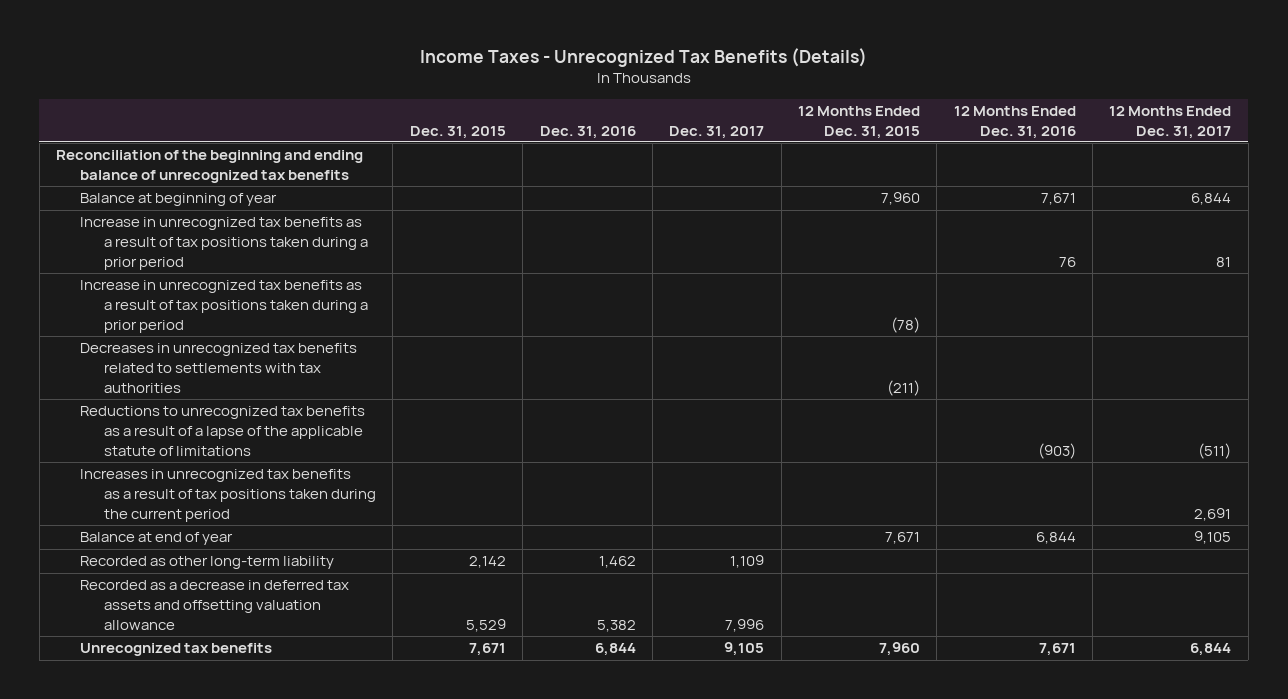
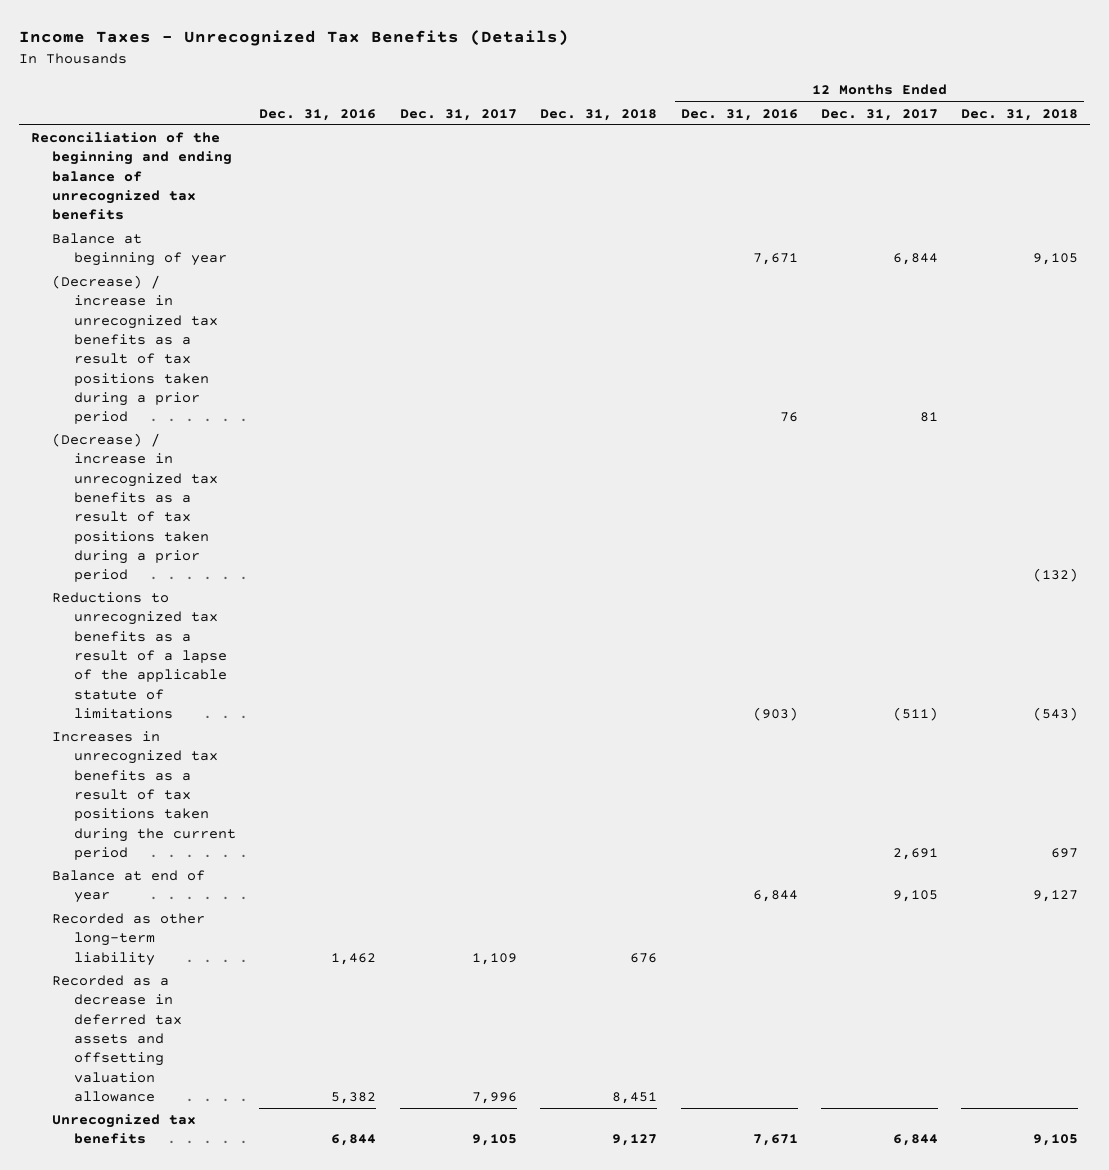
- | Dec. 31, 2015 | Dec. 31, 2016 | Dec. 31, 2017 | 12 Months Ended Dec. 31, 2015 | 12 Months Ended Dec. 31, 2016 | 12 Months Ended Dec. 31, 2017
+ | Dec. 31, 2016 | Dec. 31, 2017 | Dec. 31, 2018 | 12 Months Ended Dec. 31, 2016 | 12 Months Ended Dec. 31, 2017 | 12 Months Ended Dec. 31, 2018
- Increase in unrecognized tax benefits as a result of tax positions taken during a prior period | | | | | 76 | 81
- Increase in unrecognized tax benefits as a result of tax positions taken during a prior period | | | | (78) | |
- Decreases in unrecognized tax benefits related to settlements with tax authorities | | | | (211) | |
+ (Decrease) / increase in unrecognized tax benefits as a result of tax positions taken during a prior period | | | | 76 | 81 |
+ (Decrease) / increase in unrecognized tax benefits as a result of tax positions taken during a prior period | | | | | | (132)

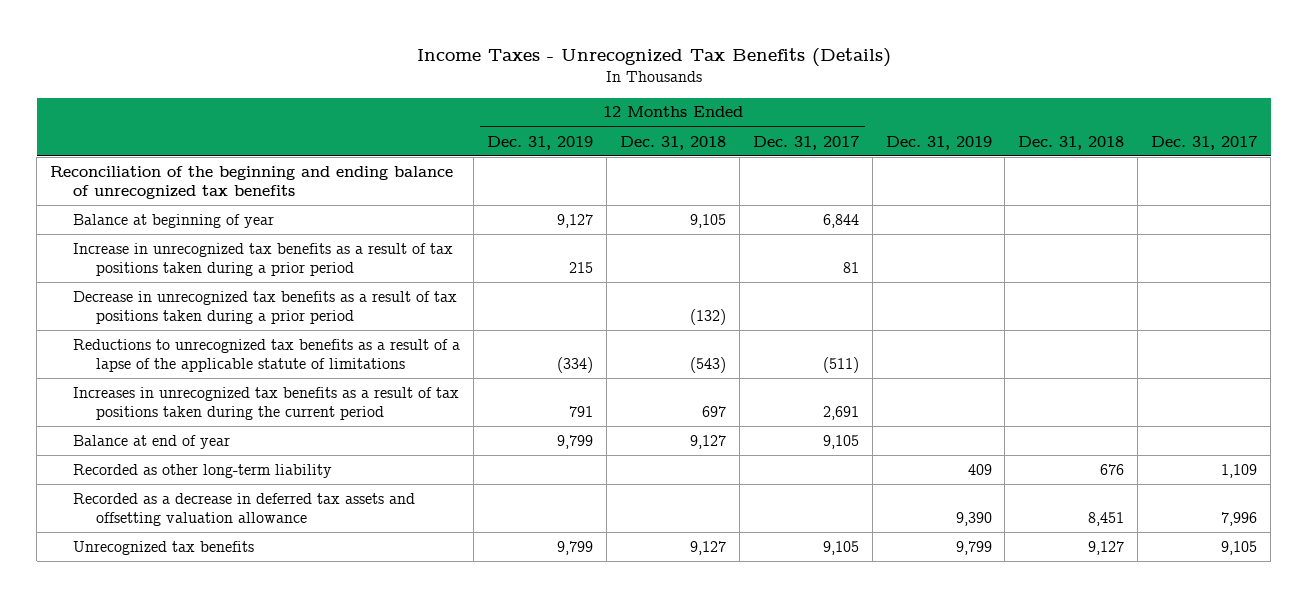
- | Dec. 31, 2016 | Dec. 31, 2017 | Dec. 31, 2018 | 12 Months Ended Dec. 31, 2016 | 12 Months Ended Dec. 31, 2017 | 12 Months Ended Dec. 31, 2018
+ | 12 Months Ended Dec. 31, 2019 | 12 Months Ended Dec. 31, 2018 | 12 Months Ended Dec. 31, 2017 | Dec. 31, 2019 | Dec. 31, 2018 | Dec. 31, 2017
- (Decrease) / increase in unrecognized tax benefits as a result of tax positions taken during a prior period | | | | 76 | 81 |
- (Decrease) / increase in unrecognized tax benefits as a result of tax positions taken during a prior period | | | | | | (132)
+ Increase in unrecognized tax benefits as a result of tax positions taken during a prior period | 215 | | 81 | | |
+ Decrease in unrecognized tax benefits as a result of tax positions taken during a prior period | | (132) | | | |
- Unrecognized tax benefits | 6,844 | 9,105 | 9,127 | 7,671 | 6,844 | 9,105
+ Unrecognized tax benefits | 9,799 | 9,127 | 9,105 | 9,799 | 9,127 | 9,105

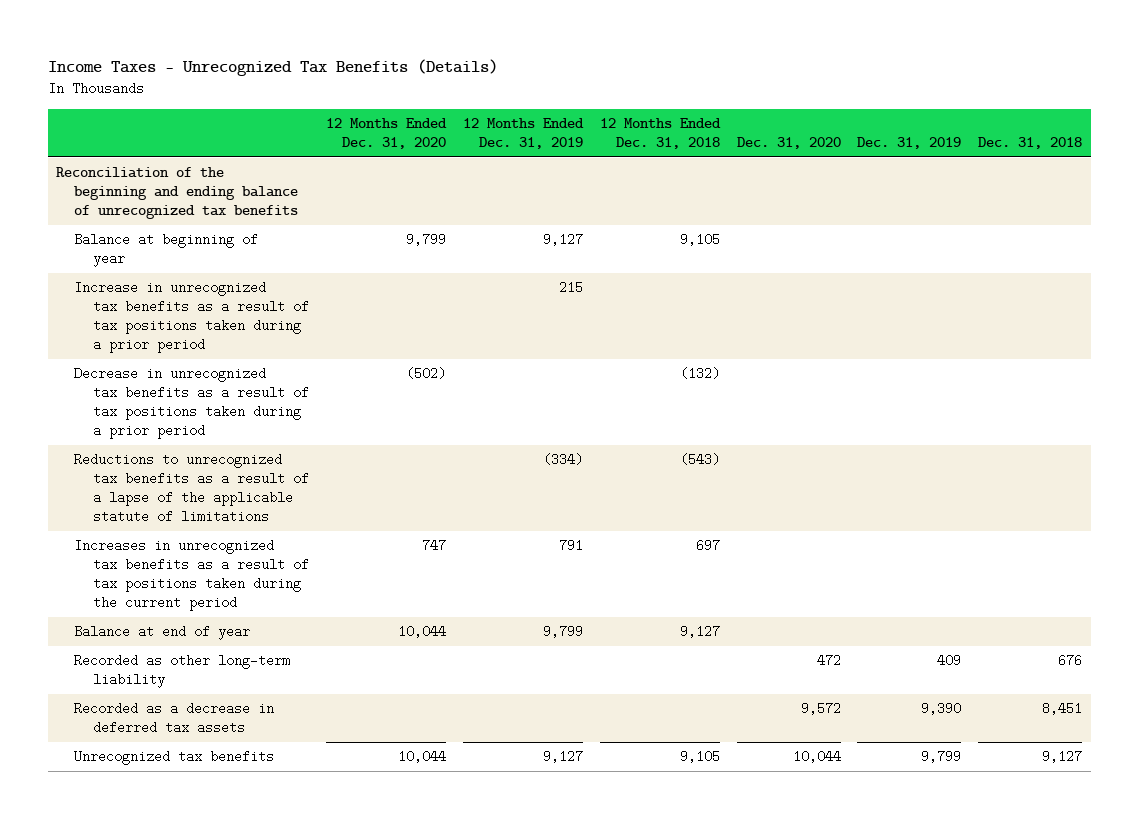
- | 12 Months Ended Dec. 31, 2019 | 12 Months Ended Dec. 31, 2018 | 12 Months Ended Dec. 31, 2017 | Dec. 31, 2019 | Dec. 31, 2018 | Dec. 31, 2017
+ | 12 Months Ended Dec. 31, 2020 | 12 Months Ended Dec. 31, 2019 | 12 Months Ended Dec. 31, 2018 | Dec. 31, 2020 | Dec. 31, 2019 | Dec. 31, 2018
- Recorded as a decrease in deferred tax assets and offsetting valuation allowance | | | | 9,390 | 8,451 | 7,996
- Unrecognized tax benefits | 9,799 | 9,127 | 9,105 | 9,799 | 9,127 | 9,105
+ Recorded as a decrease in deferred tax assets | | | | 9,572 | 9,390 | 8,451
+ Unrecognized tax benefits | 10,044 | 9,127 | 9,105 | 10,044 | 9,799 | 9,127

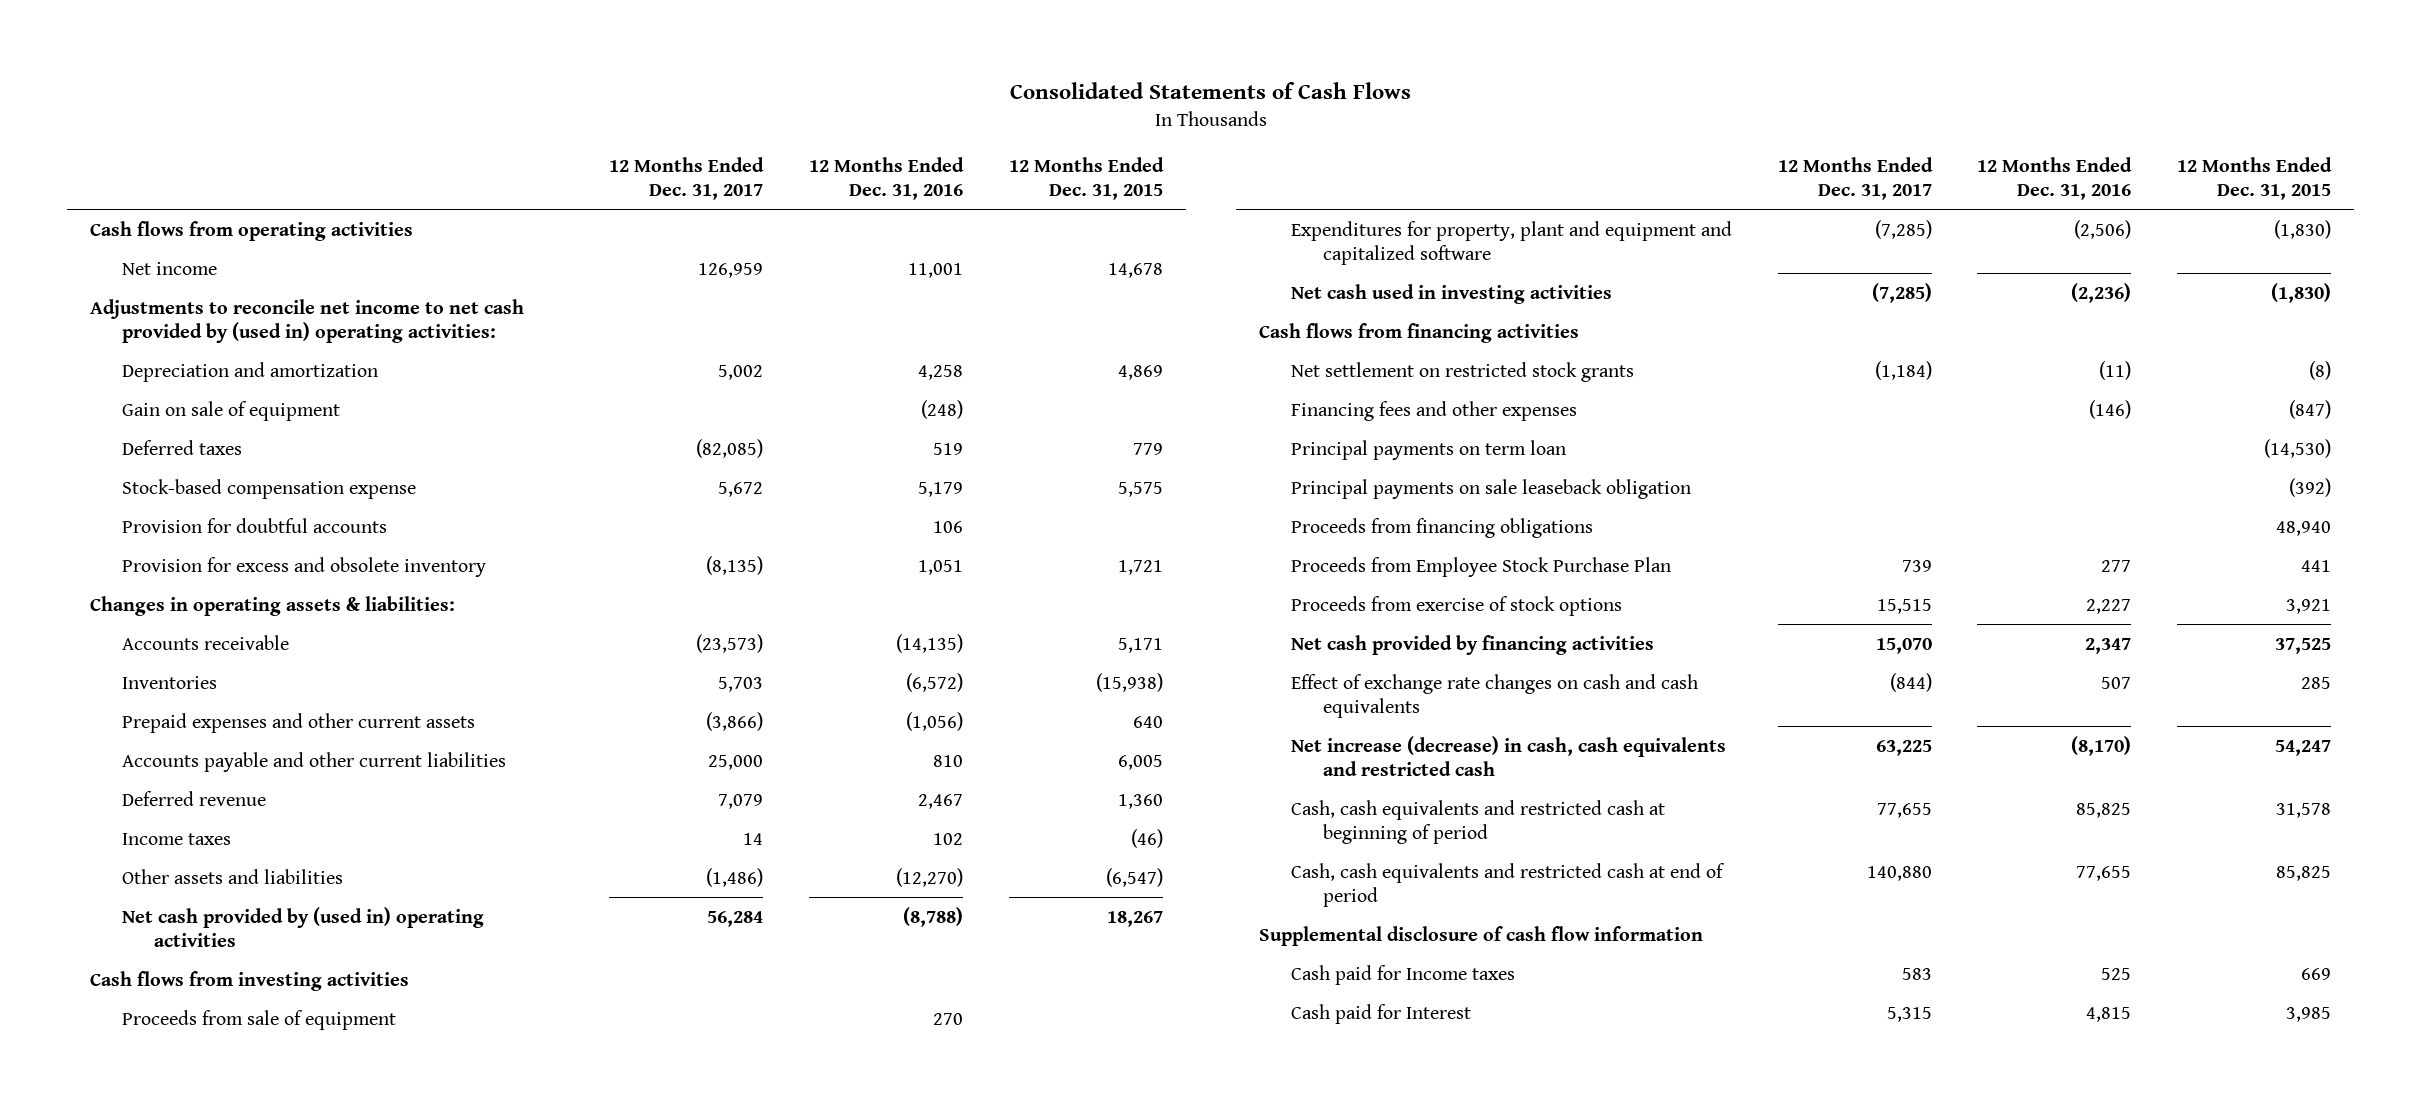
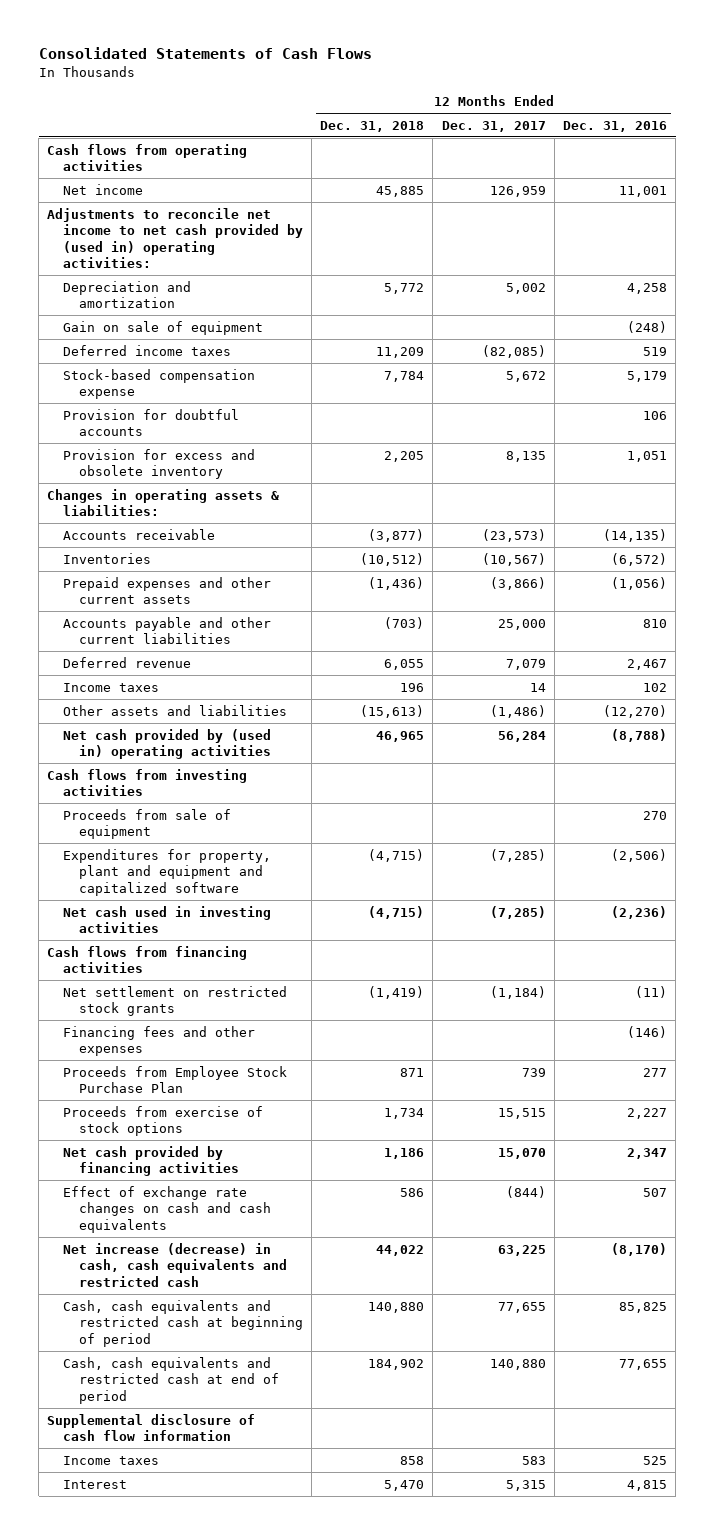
- | 12 Months Ended Dec. 31, 2017 | 12 Months Ended Dec. 31, 2016 | 12 Months Ended Dec. 31, 2015
+ | 12 Months Ended Dec. 31, 2018 | 12 Months Ended Dec. 31, 2017 | 12 Months Ended Dec. 31, 2016
- Deferred taxes | (82,085) | 519 | 779
+ Deferred income taxes | 11,209 | (82,085) | 519
- Provision for excess and obsolete inventory | (8,135) | 1,051 | 1,721
+ Provision for excess and obsolete inventory | 2,205 | 8,135 | 1,051
- Inventories | 5,703 | (6,572) | (15,938)
+ Inventories | (10,512) | (10,567) | (6,572)
- Principal payments on term loan | | | (14,530)
- Principal payments on sale leaseback obligation | | | (392)
- Proceeds from financing obligations | | | 48,940
- Cash paid for Income taxes | 583 | 525 | 669
- Cash paid for Interest | 5,315 | 4,815 | 3,985
+ Income taxes | 858 | 583 | 525
+ Interest | 5,470 | 5,315 | 4,815

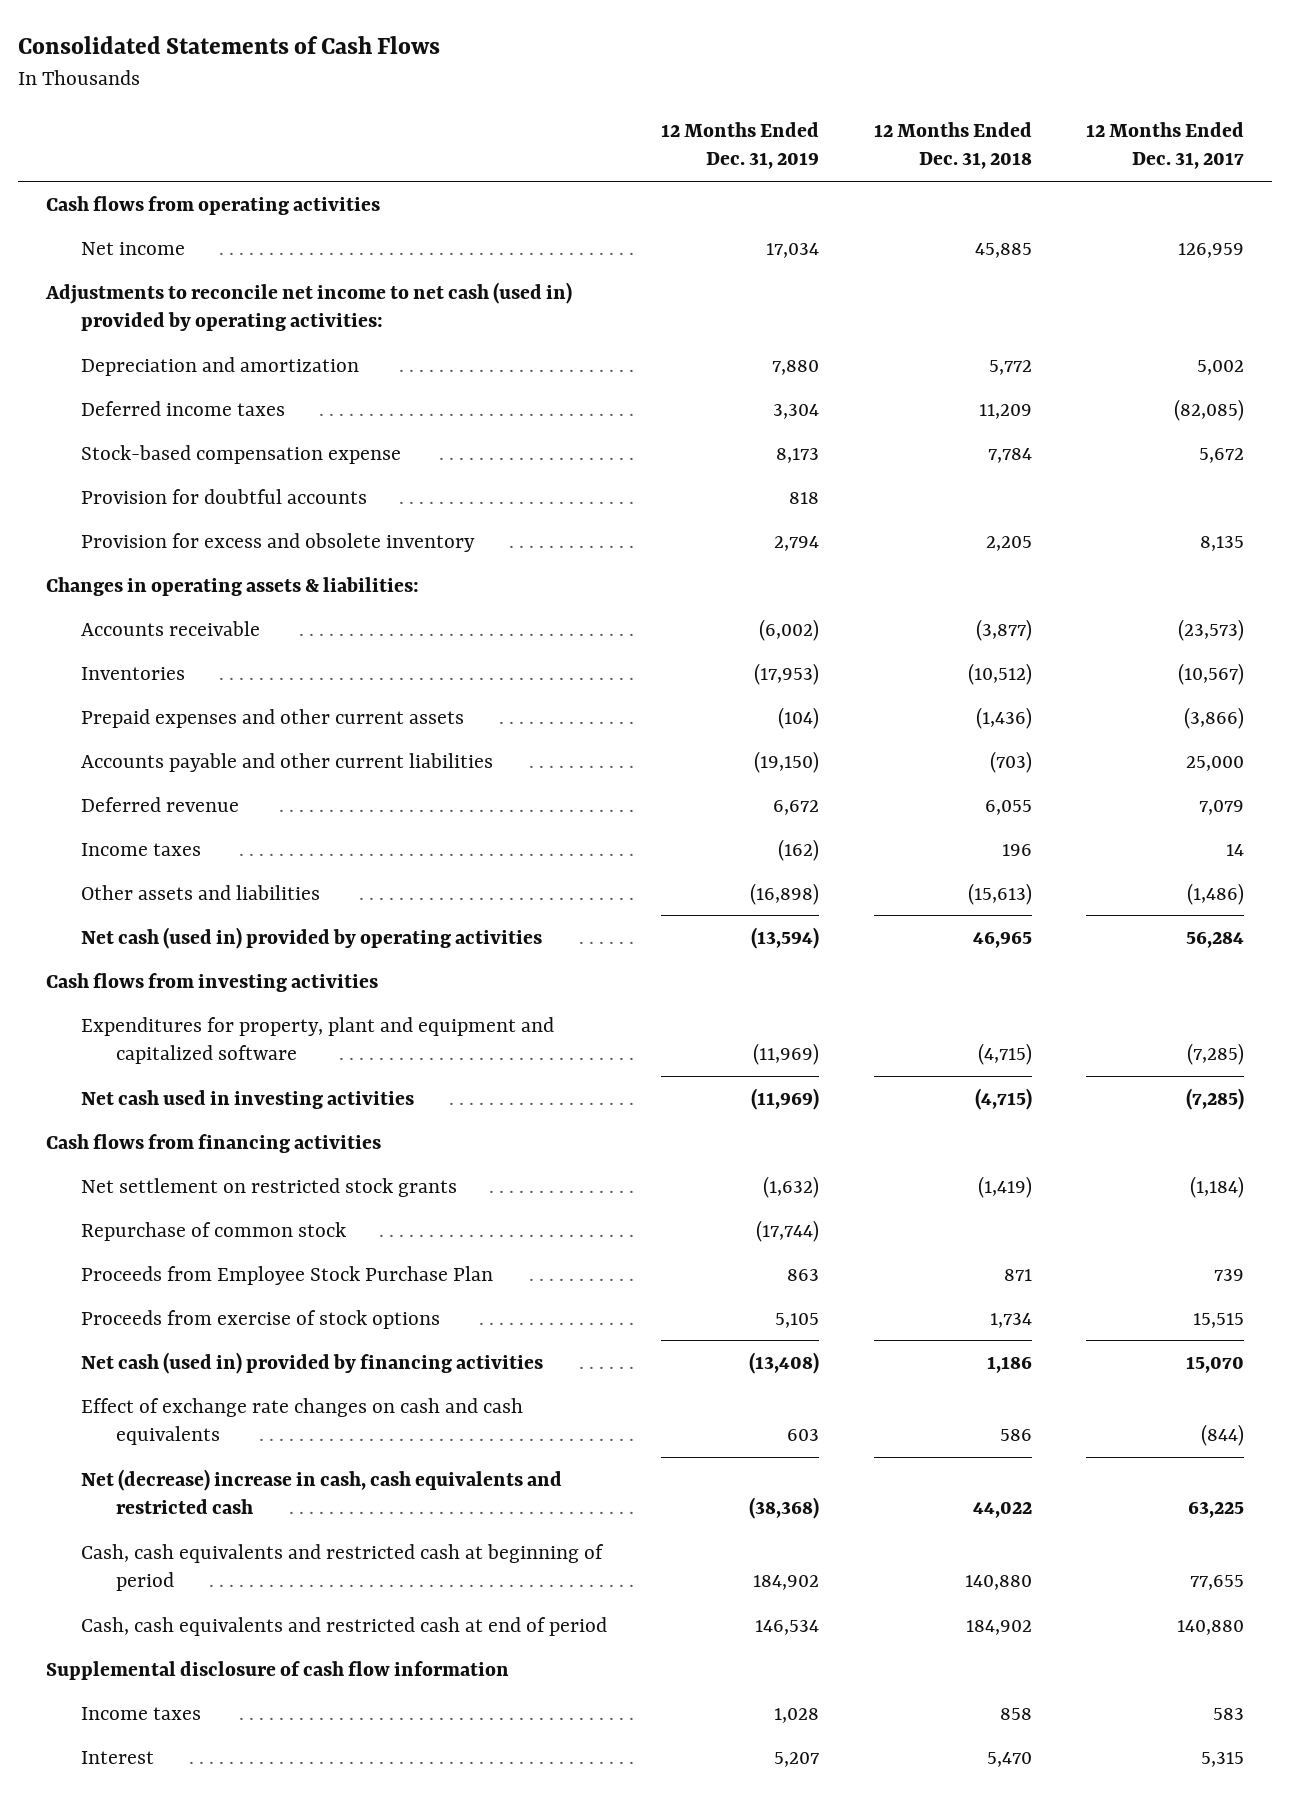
- | 12 Months Ended Dec. 31, 2018 | 12 Months Ended Dec. 31, 2017 | 12 Months Ended Dec. 31, 2016
+ | 12 Months Ended Dec. 31, 2019 | 12 Months Ended Dec. 31, 2018 | 12 Months Ended Dec. 31, 2017
- Adjustments to reconcile net income to net cash provided by (used in) operating activities:
+ Adjustments to reconcile net income to net cash (used in) provided by operating activities:
- Gain on sale of equipment | | | (248)
- Net cash provided by (used in) operating activities | 46,965 | 56,284 | (8,788)
+ Net cash (used in) provided by operating activities | (13,594) | 46,965 | 56,284
- Proceeds from sale of equipment | | | 270
- Financing fees and other expenses | | | (146)
+ Repurchase of common stock | (17,744) | |
- Net cash provided by financing activities | 1,186 | 15,070 | 2,347
+ Net cash (used in) provided by financing activities | (13,408) | 1,186 | 15,070
- Net increase (decrease) in cash, cash equivalents and restricted cash | 44,022 | 63,225 | (8,170)
+ Net (decrease) increase in cash, cash equivalents and restricted cash | (38,368) | 44,022 | 63,225

